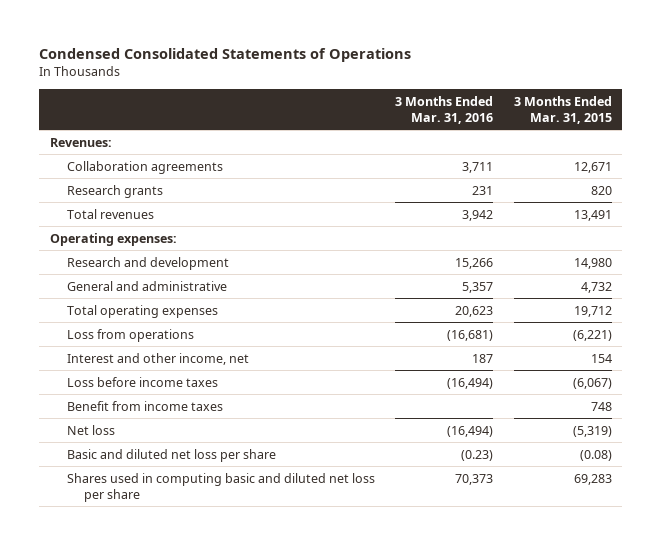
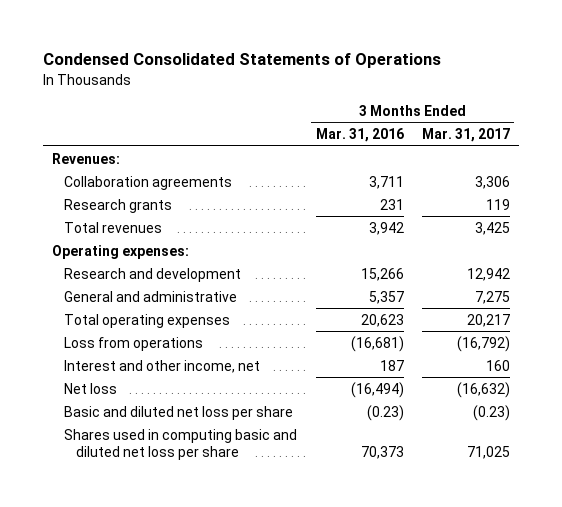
- | 3 Months Ended Mar. 31, 2016 | 3 Months Ended Mar. 31, 2015
+ | 3 Months Ended Mar. 31, 2016 | 3 Months Ended Mar. 31, 2017
- Loss before income taxes | (16,494) | (6,067)
- Benefit from income taxes | | 748

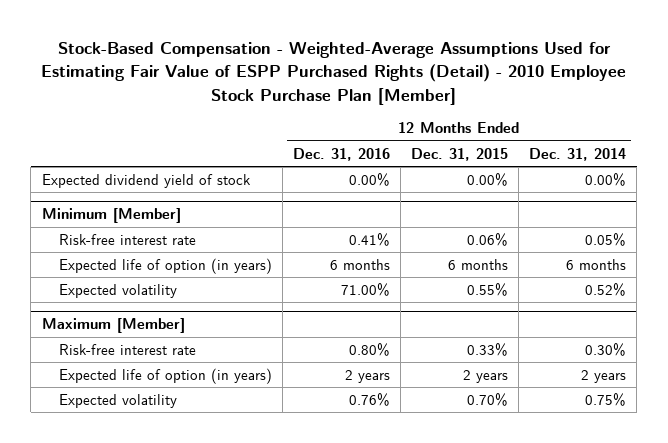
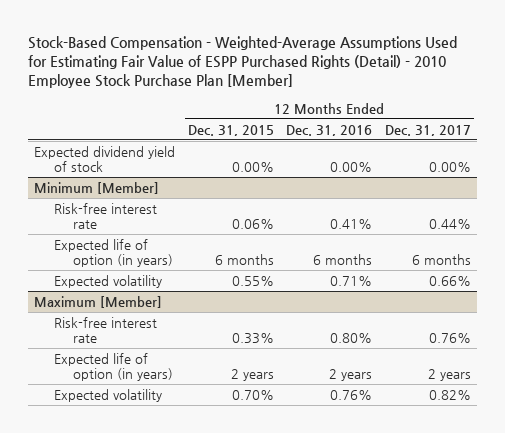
- | 12 Months Ended Dec. 31, 2016 | 12 Months Ended Dec. 31, 2015 | 12 Months Ended Dec. 31, 2014
+ | 12 Months Ended Dec. 31, 2015 | 12 Months Ended Dec. 31, 2016 | 12 Months Ended Dec. 31, 2017
@ Minimum [Member]
- Expected volatility | 71.00% | 0.55% | 0.52%
+ Expected volatility | 0.55% | 0.71% | 0.66%

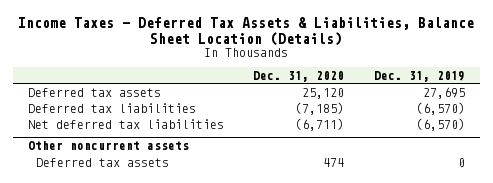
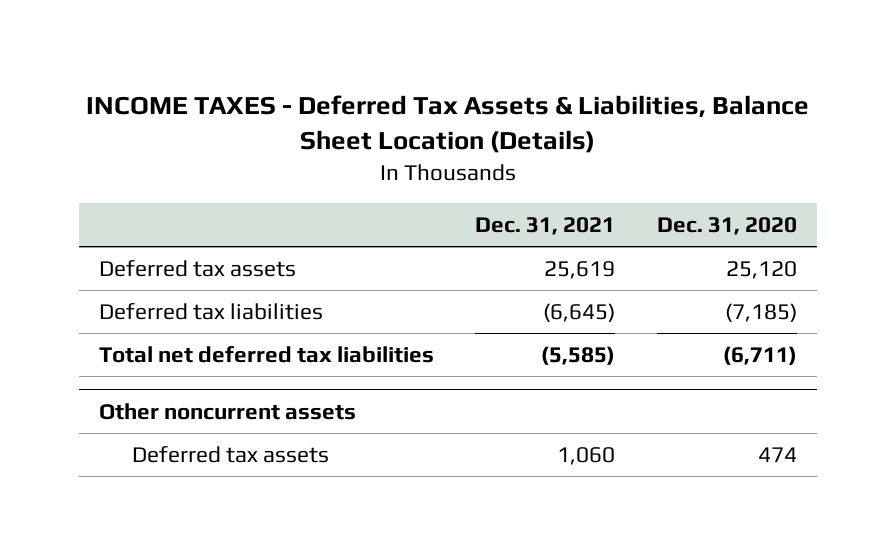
- Income Taxes - Deferred Tax Assets & Liabilities, Balance Sheet Location (Details)
+ INCOME TAXES - Deferred Tax Assets & Liabilities, Balance Sheet Location (Details)
- | Dec. 31, 2020 | Dec. 31, 2019
+ | Dec. 31, 2021 | Dec. 31, 2020
- Net deferred tax liabilities | (6,711) | (6,570)
+ Total net deferred tax liabilities | (5,585) | (6,711)

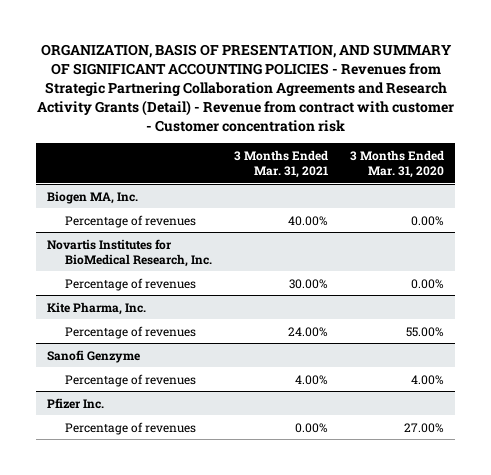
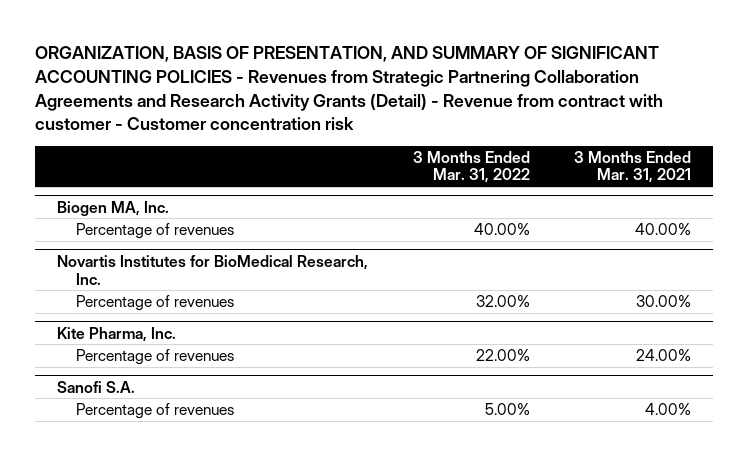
- | 3 Months Ended Mar. 31, 2021 | 3 Months Ended Mar. 31, 2020
+ | 3 Months Ended Mar. 31, 2022 | 3 Months Ended Mar. 31, 2021
- Sanofi Genzyme
+ Sanofi S.A.
- Pfizer Inc.
- Percentage of revenues | 0.00% | 27.00%

